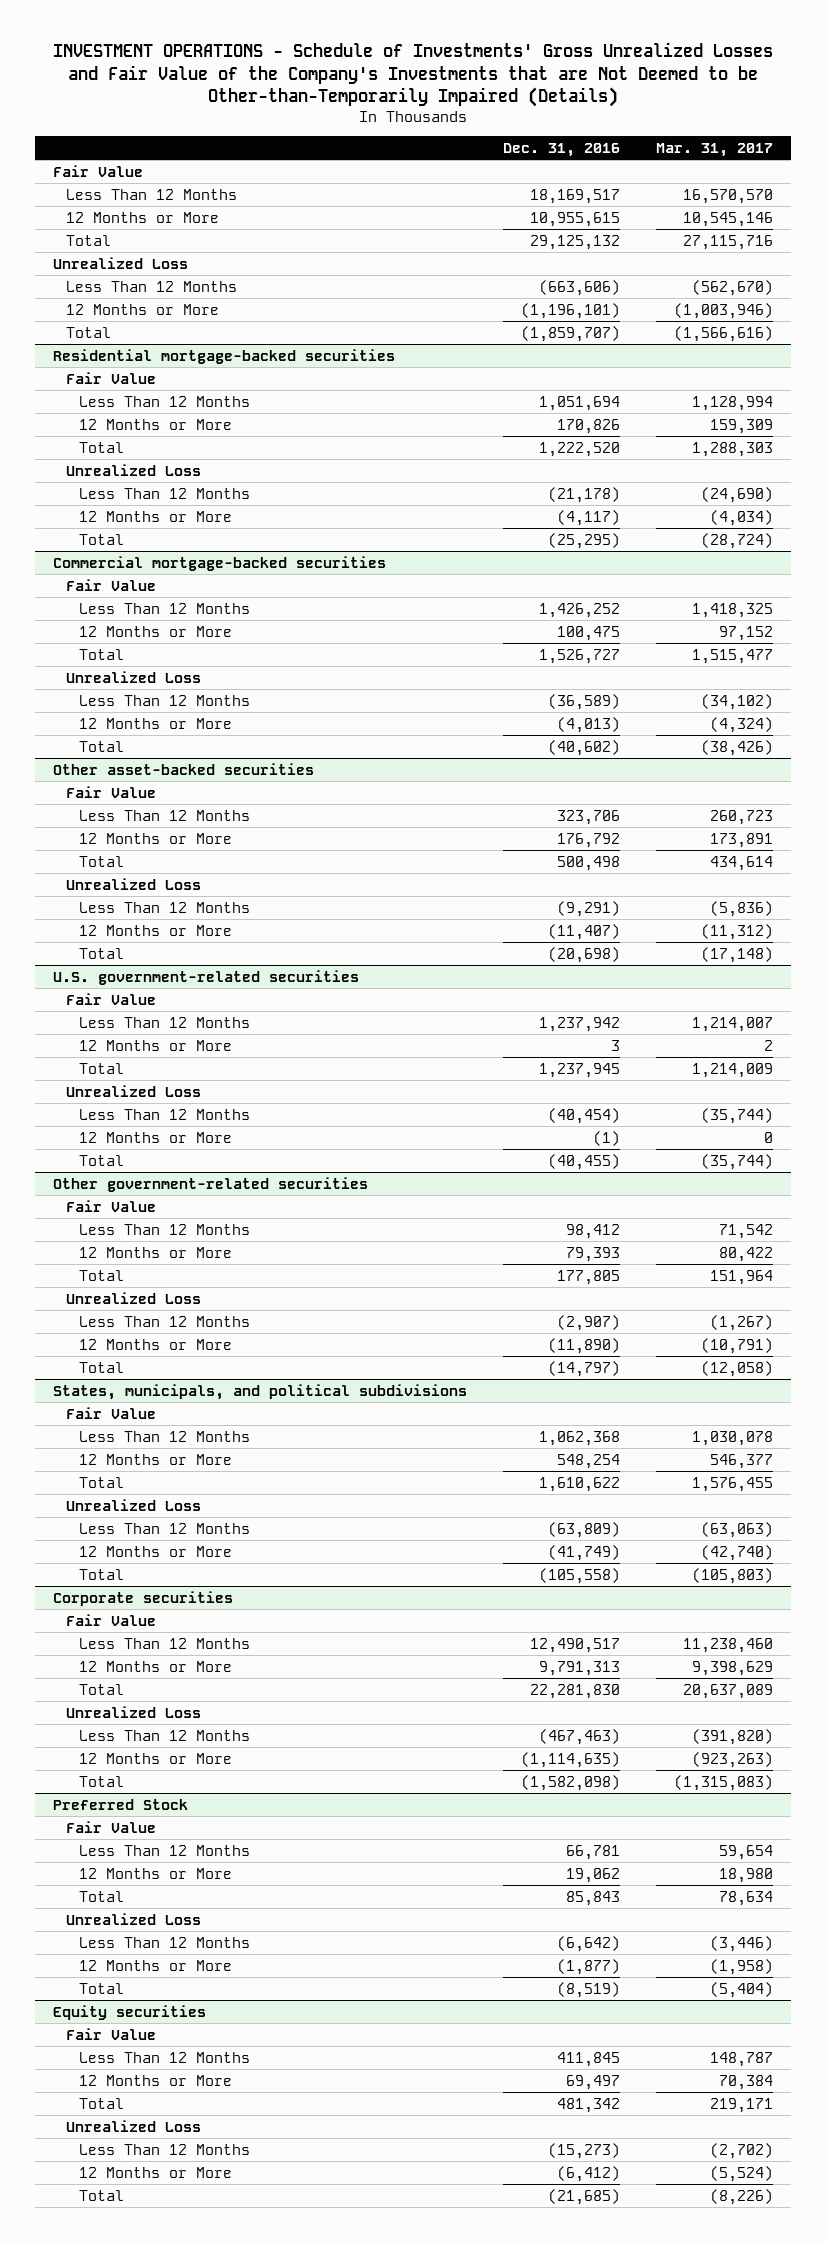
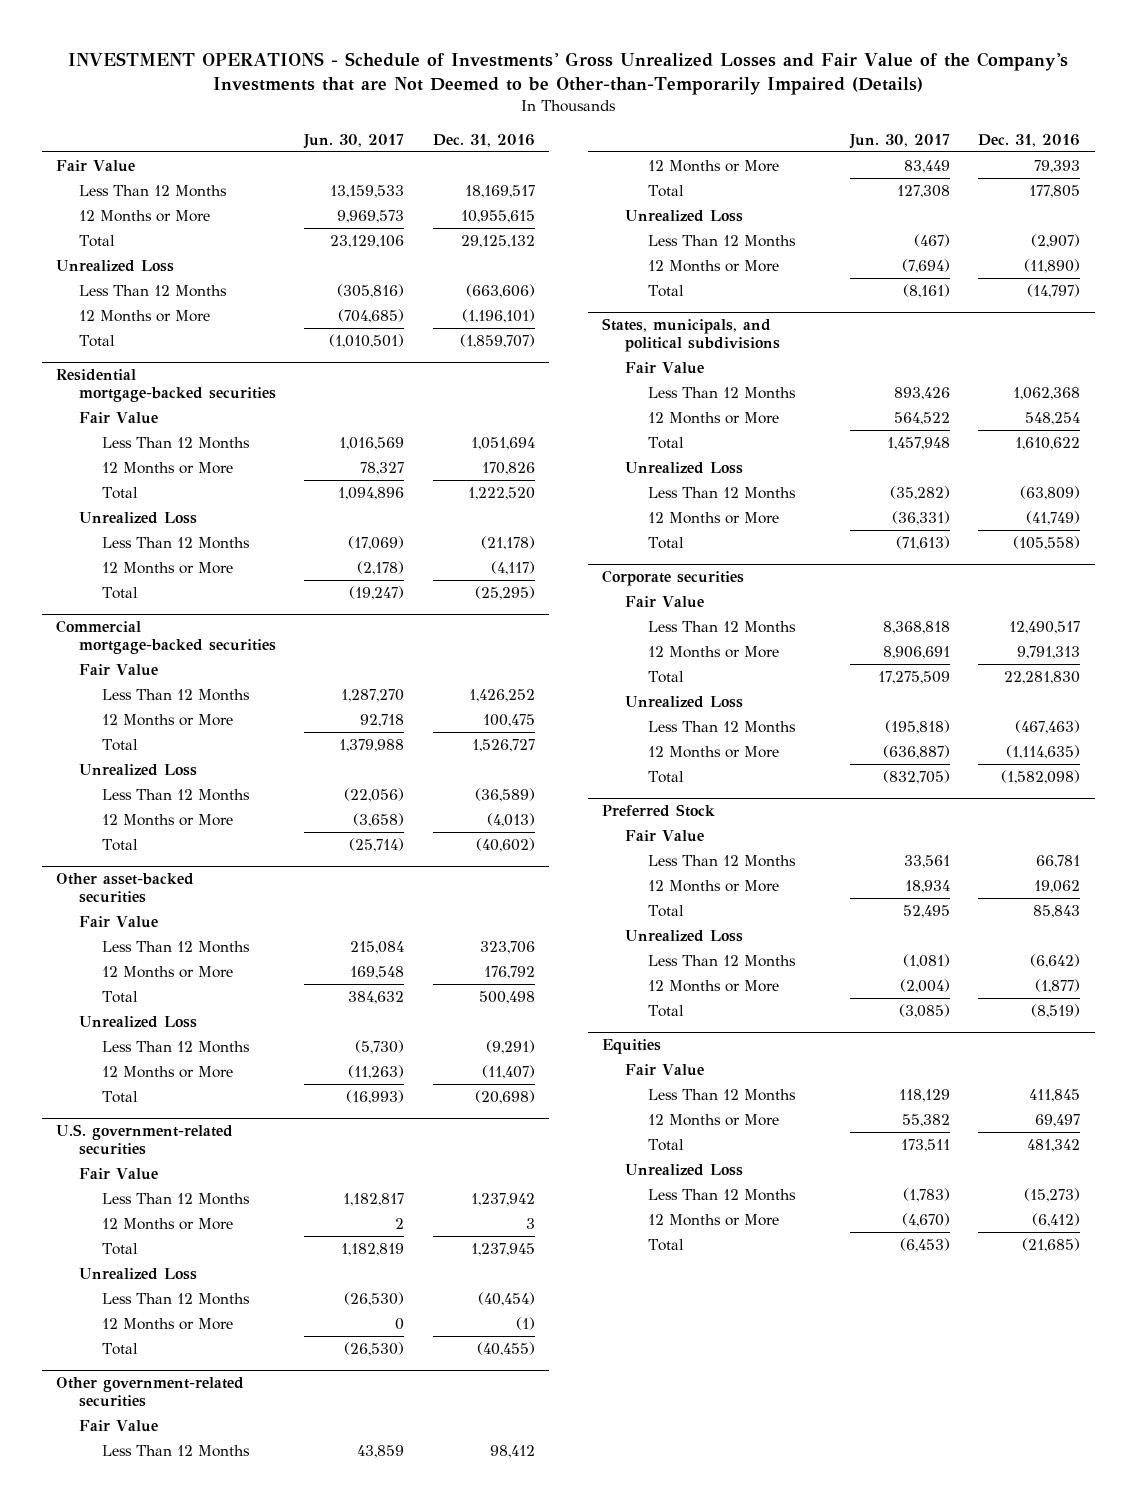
- | Dec. 31, 2016 | Mar. 31, 2017
+ | Jun. 30, 2017 | Dec. 31, 2016
- Equity securities
+ Equities

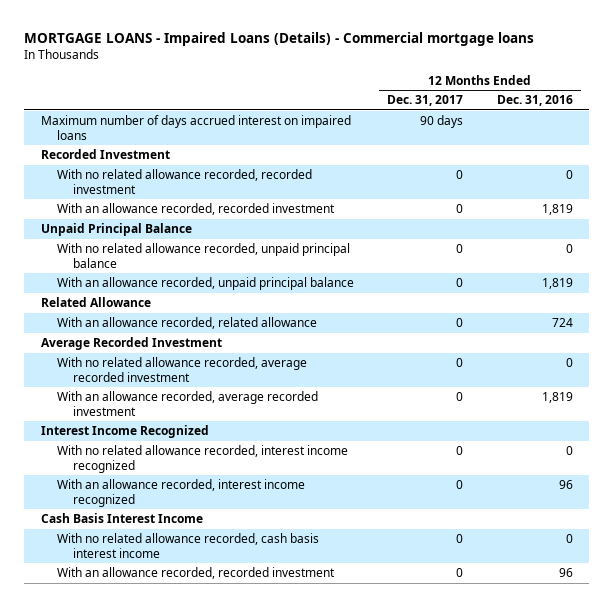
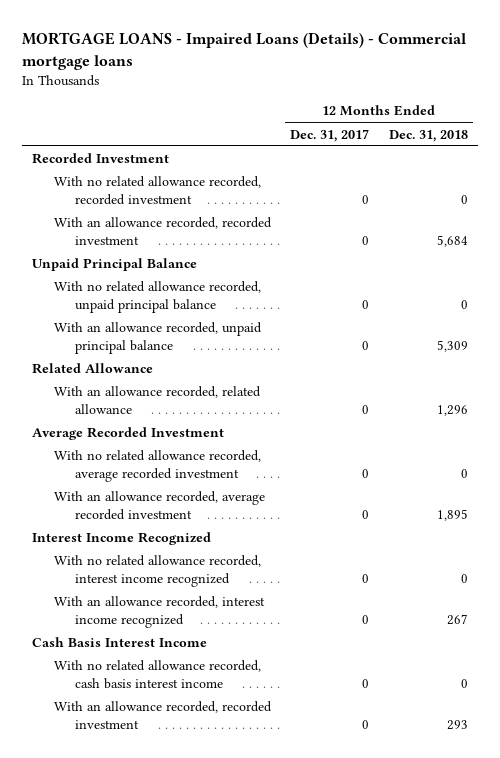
- | 12 Months Ended Dec. 31, 2017 | 12 Months Ended Dec. 31, 2016
+ | 12 Months Ended Dec. 31, 2017 | 12 Months Ended Dec. 31, 2018
- Maximum number of days accrued interest on impaired loans | 90 days |

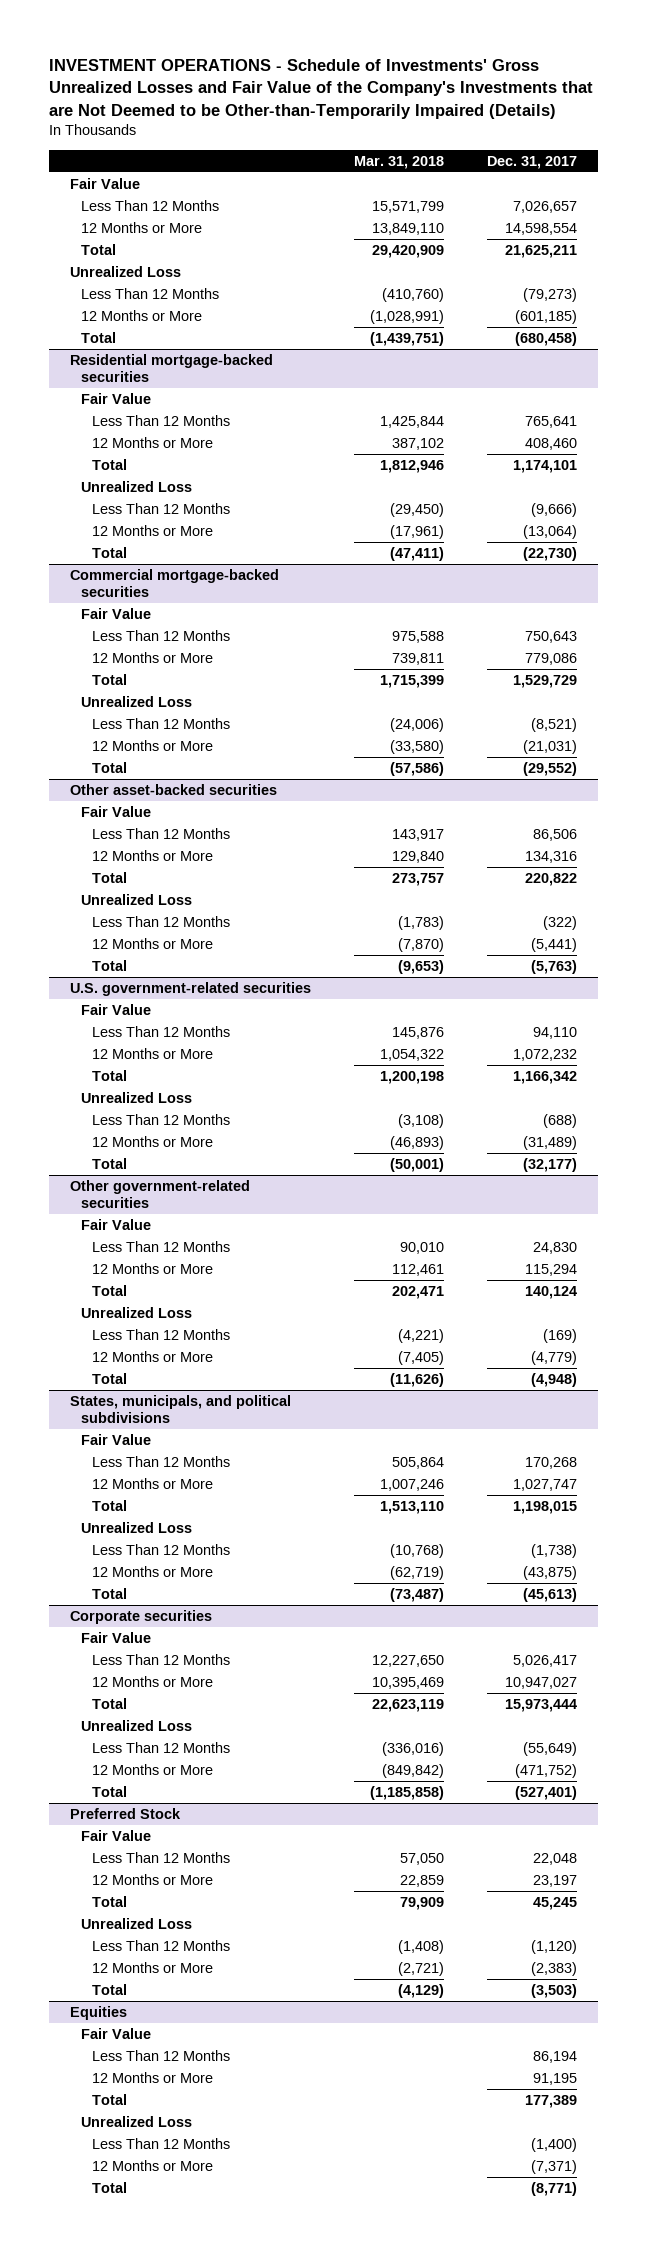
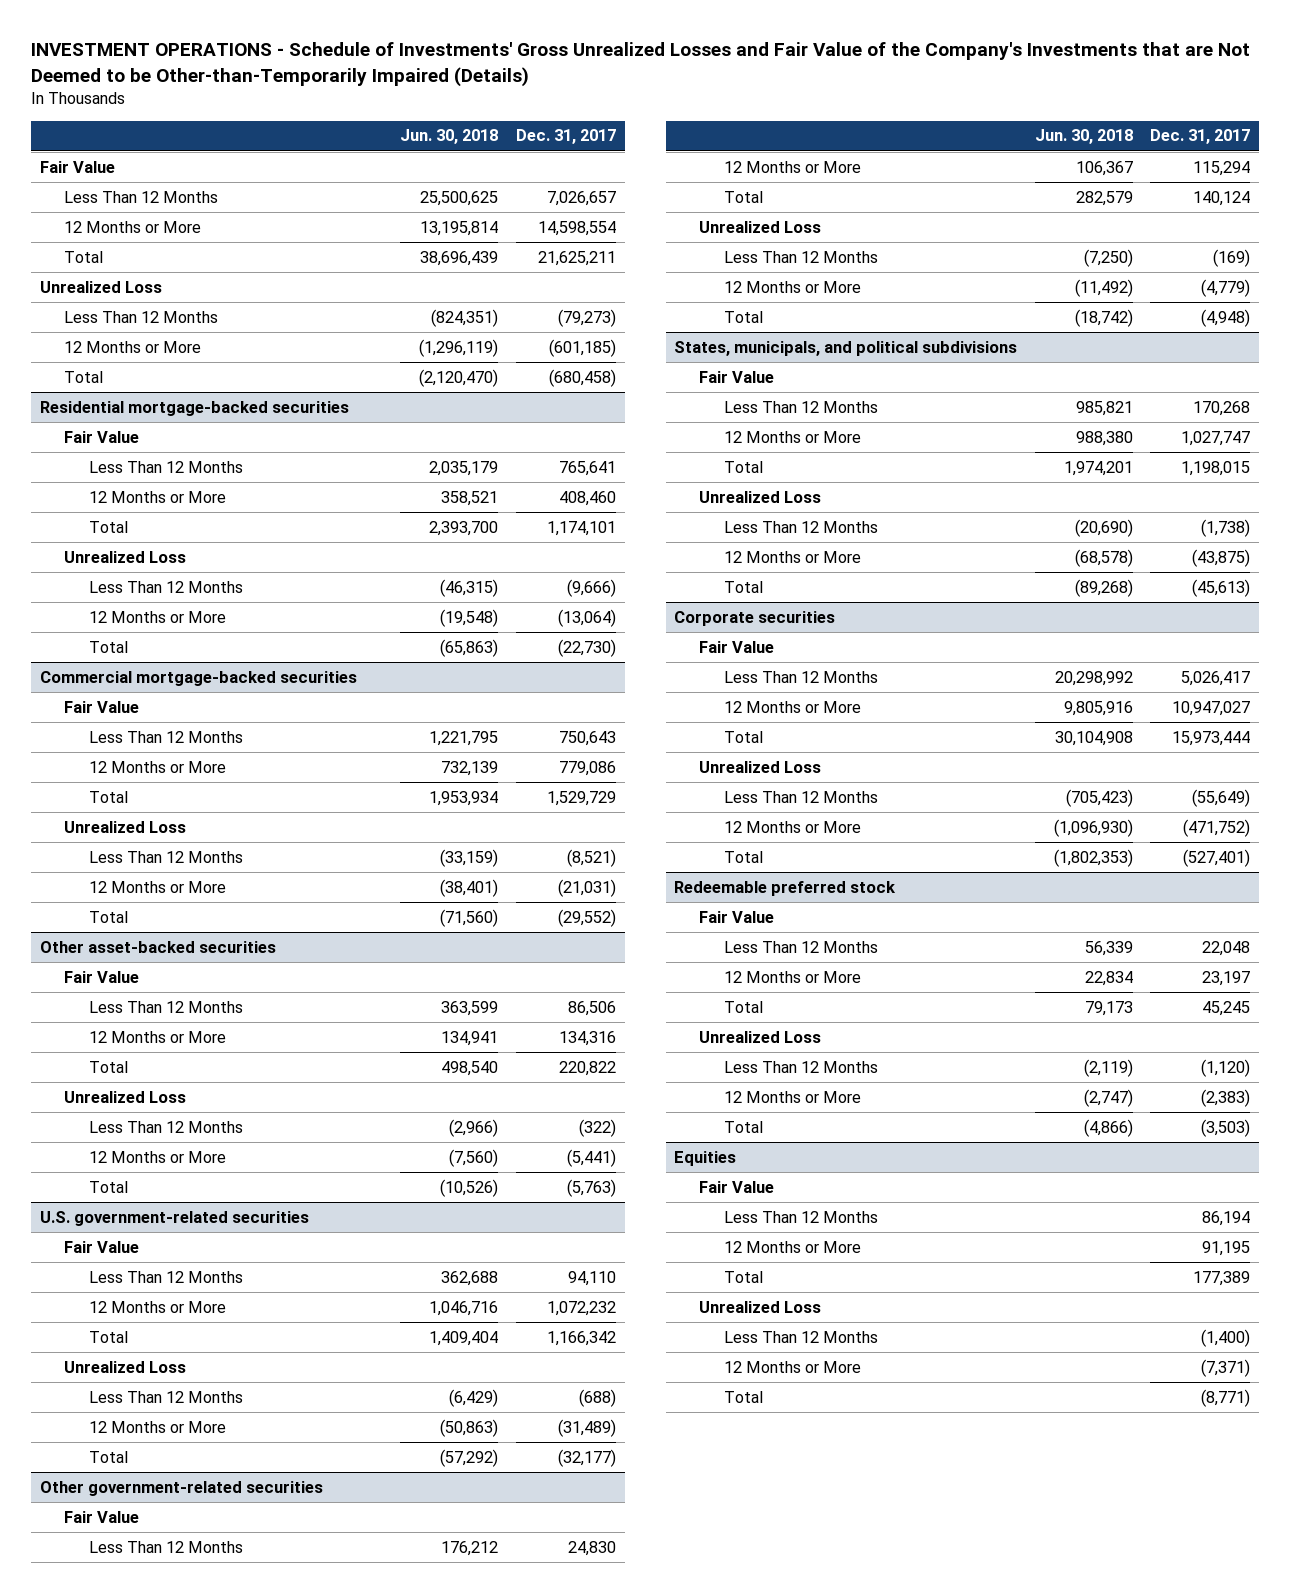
- | Mar. 31, 2018 | Dec. 31, 2017
+ | Jun. 30, 2018 | Dec. 31, 2017
- Preferred Stock
+ Redeemable preferred stock

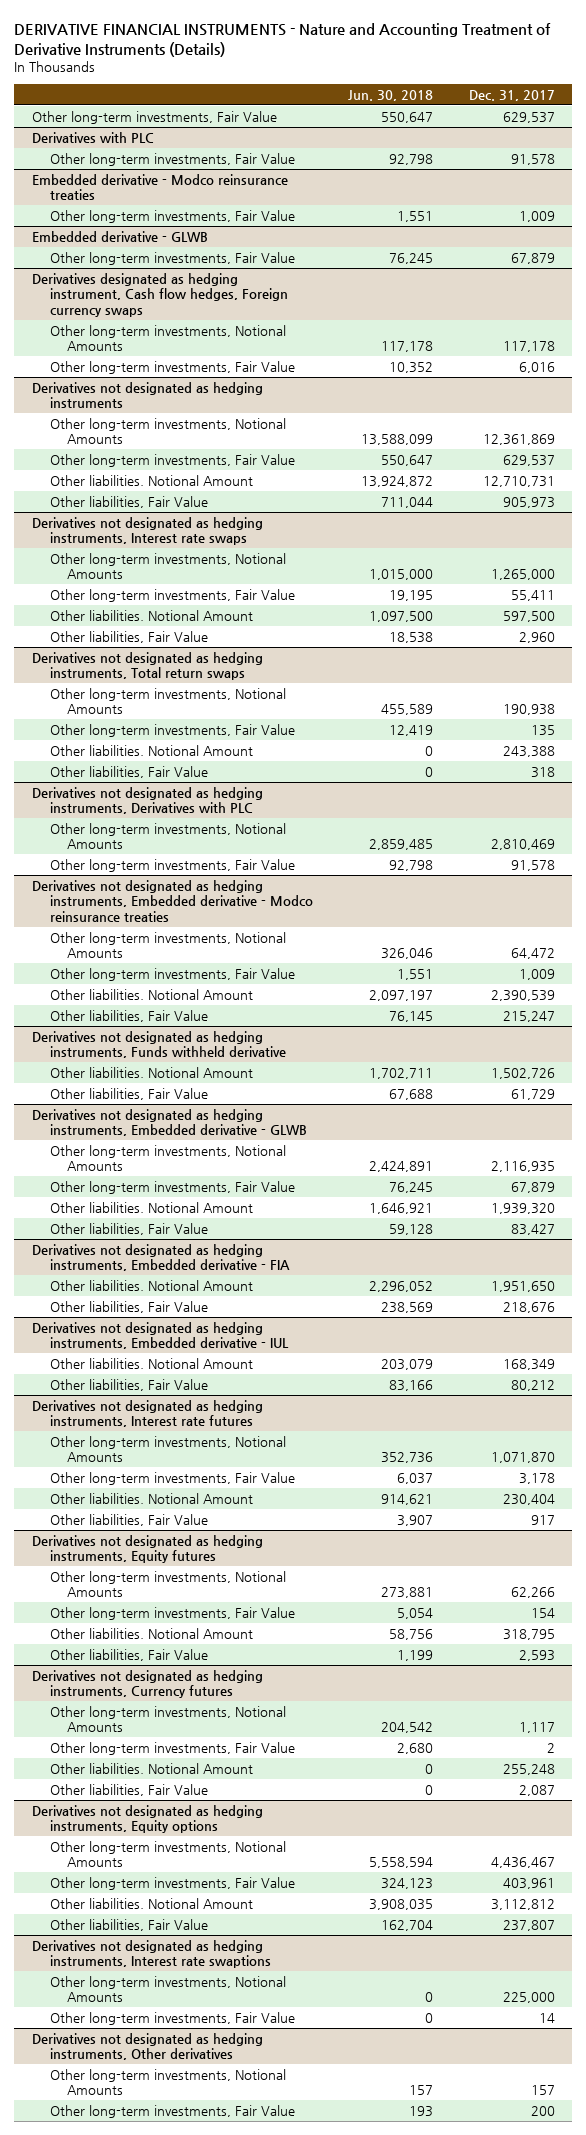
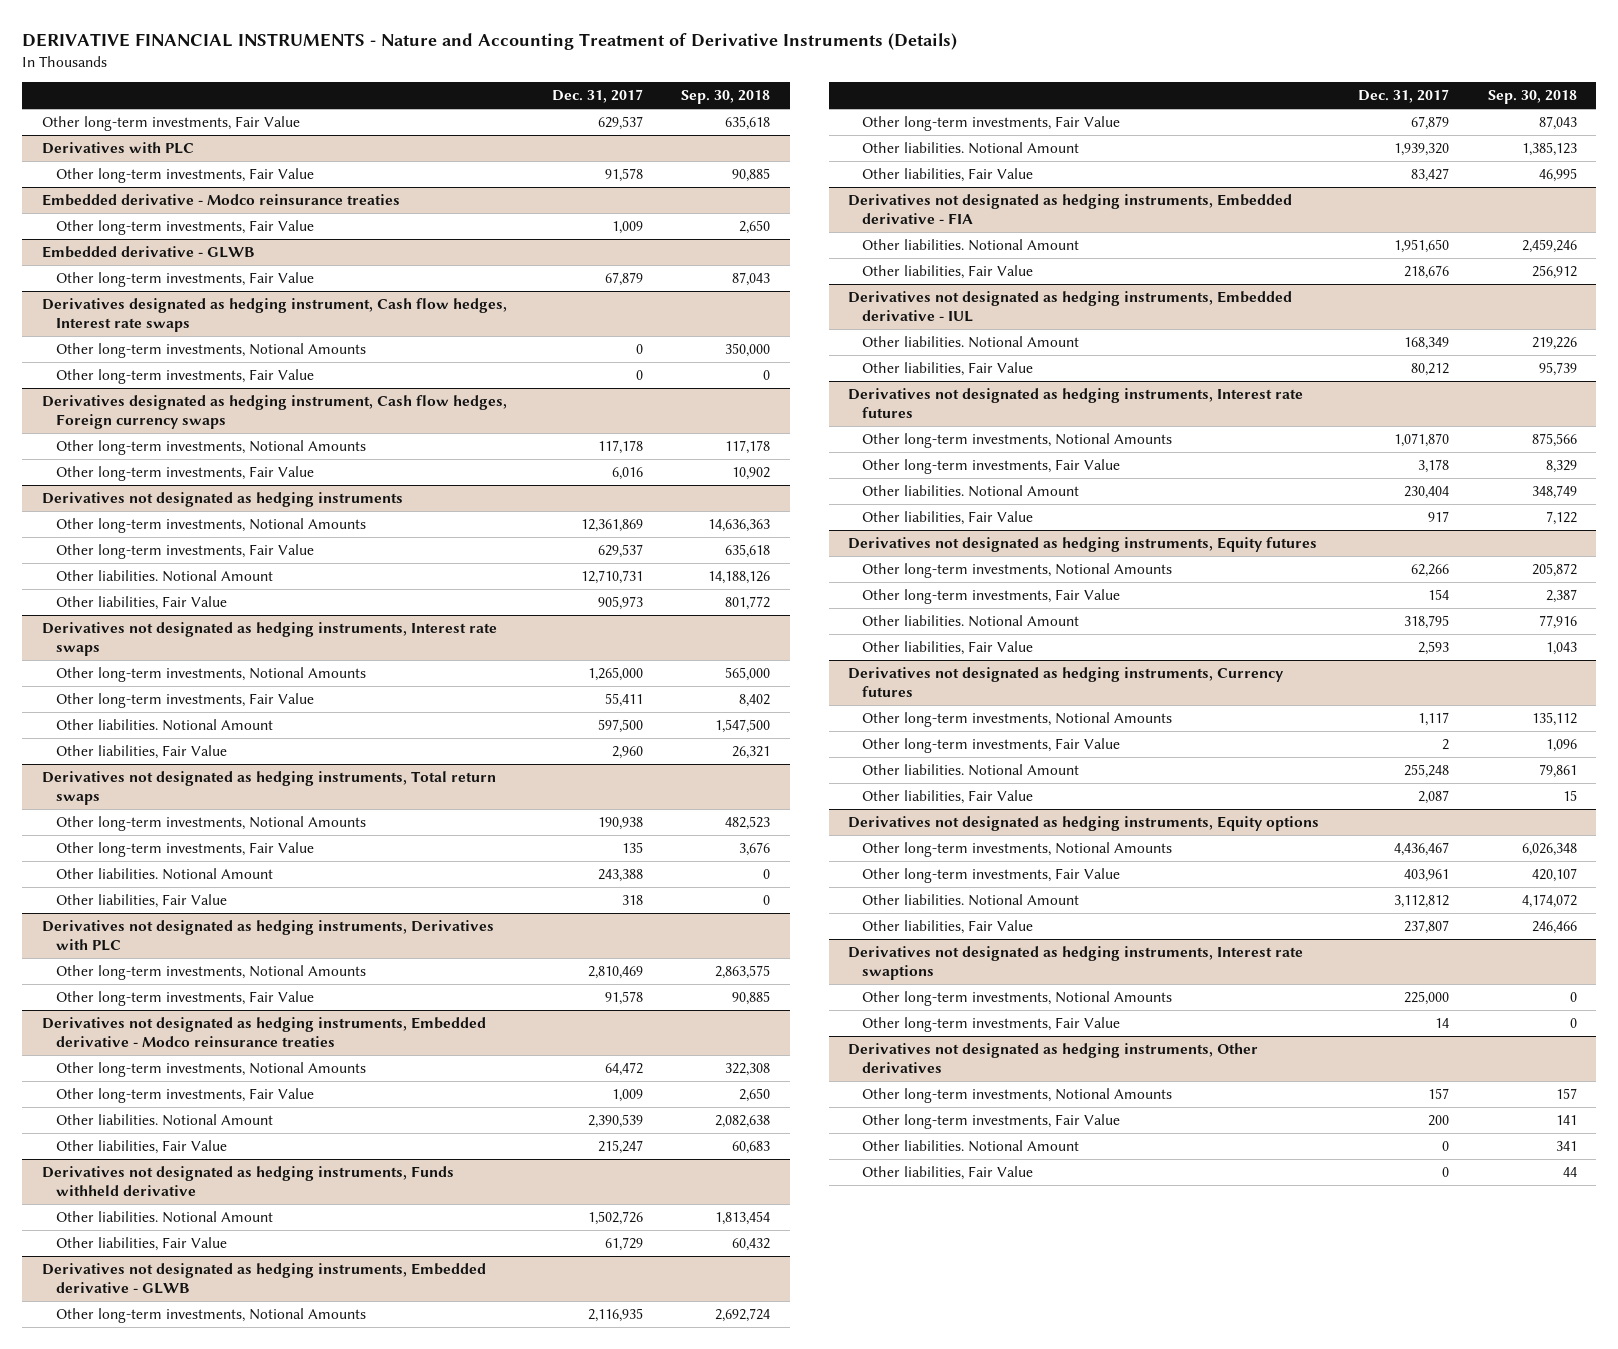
- | Jun. 30, 2018 | Dec. 31, 2017
+ | Dec. 31, 2017 | Sep. 30, 2018
+ Derivatives designated as hedging instrument, Cash flow hedges, Interest rate swaps
+ Other long-term investments, Notional Amounts | 0 | 350,000
+ Other long-term investments, Fair Value | 0 | 0
@ Derivatives not designated as hedging instruments, Other derivatives
+ Other liabilities. Notional Amount | 0 | 341
+ Other liabilities, Fair Value | 0 | 44

